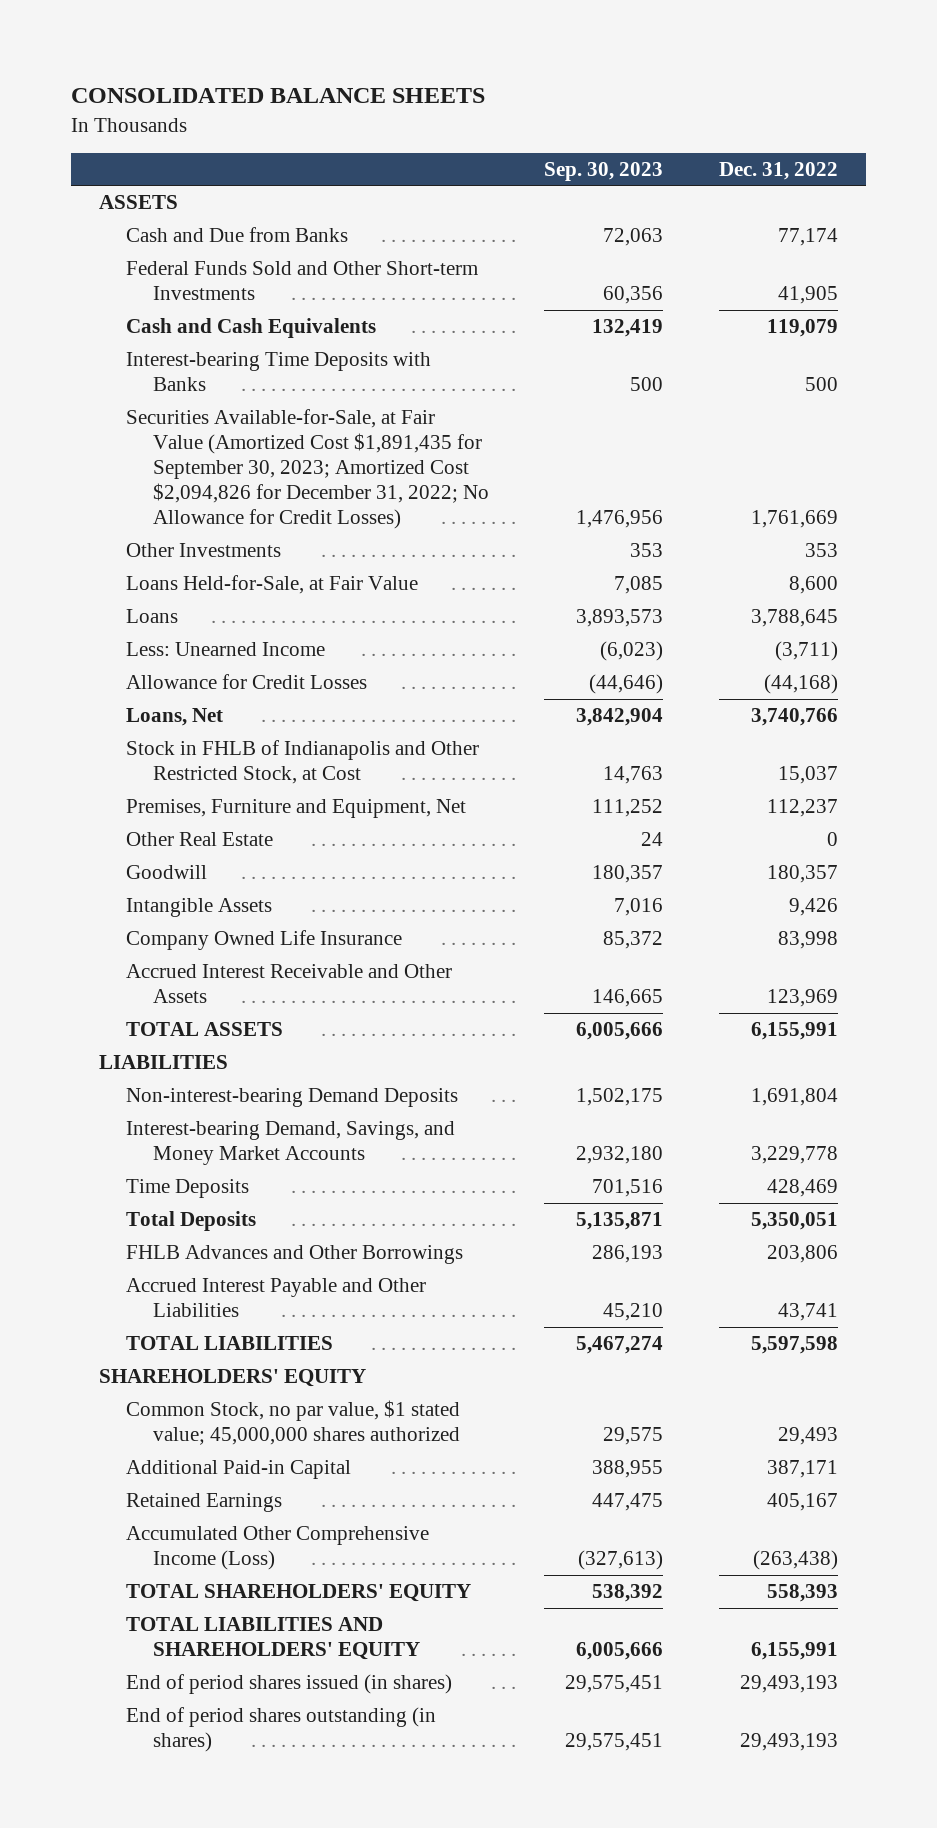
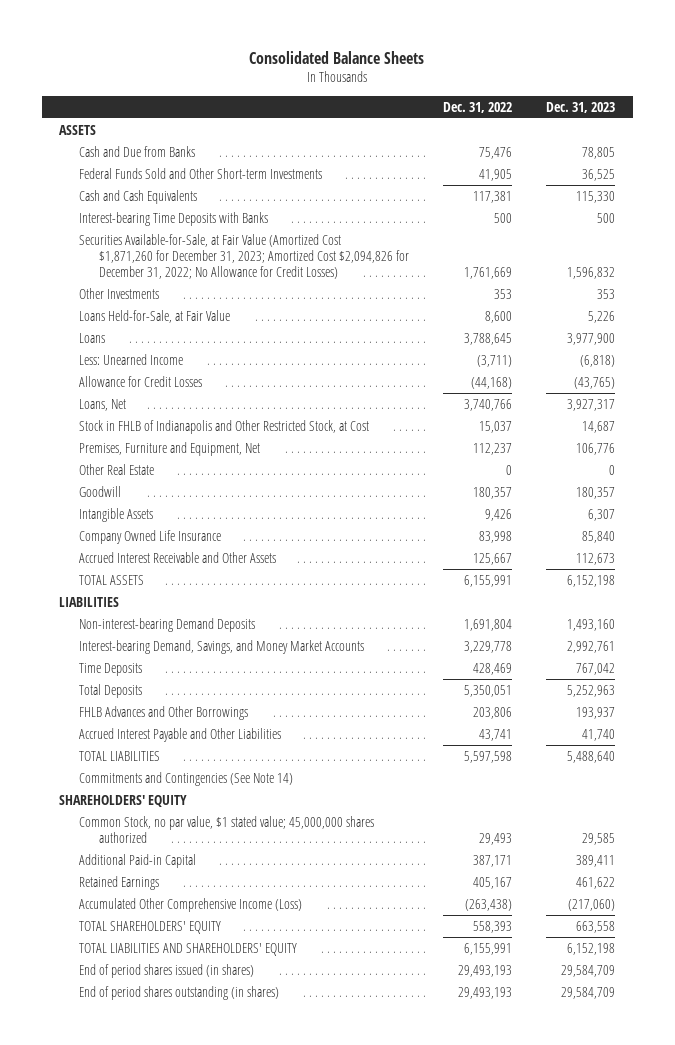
- CONSOLIDATED BALANCE SHEETS
+ Consolidated Balance Sheets
- | Sep. 30, 2023 | Dec. 31, 2022
+ | Dec. 31, 2022 | Dec. 31, 2023
- Cash and Due from Banks | 72,063 | 77,174
+ Cash and Due from Banks | 75,476 | 78,805
- Cash and Cash Equivalents | 132,419 | 119,079
+ Cash and Cash Equivalents | 117,381 | 115,330
- Securities Available-for-Sale, at Fair Value (Amortized Cost $1,891,435 for September 30, 2023; Amortized Cost $2,094,826 for December 31, 2022; No Allowance for Credit Losses) | 1,476,956 | 1,761,669
+ Securities Available-for-Sale, at Fair Value (Amortized Cost $1,871,260 for December 31, 2023; Amortized Cost $2,094,826 for December 31, 2022; No Allowance for Credit Losses) | 1,761,669 | 1,596,832
- Accrued Interest Receivable and Other Assets | 146,665 | 123,969
+ Accrued Interest Receivable and Other Assets | 125,667 | 112,673
+ Commitments and Contingencies (See Note 14)

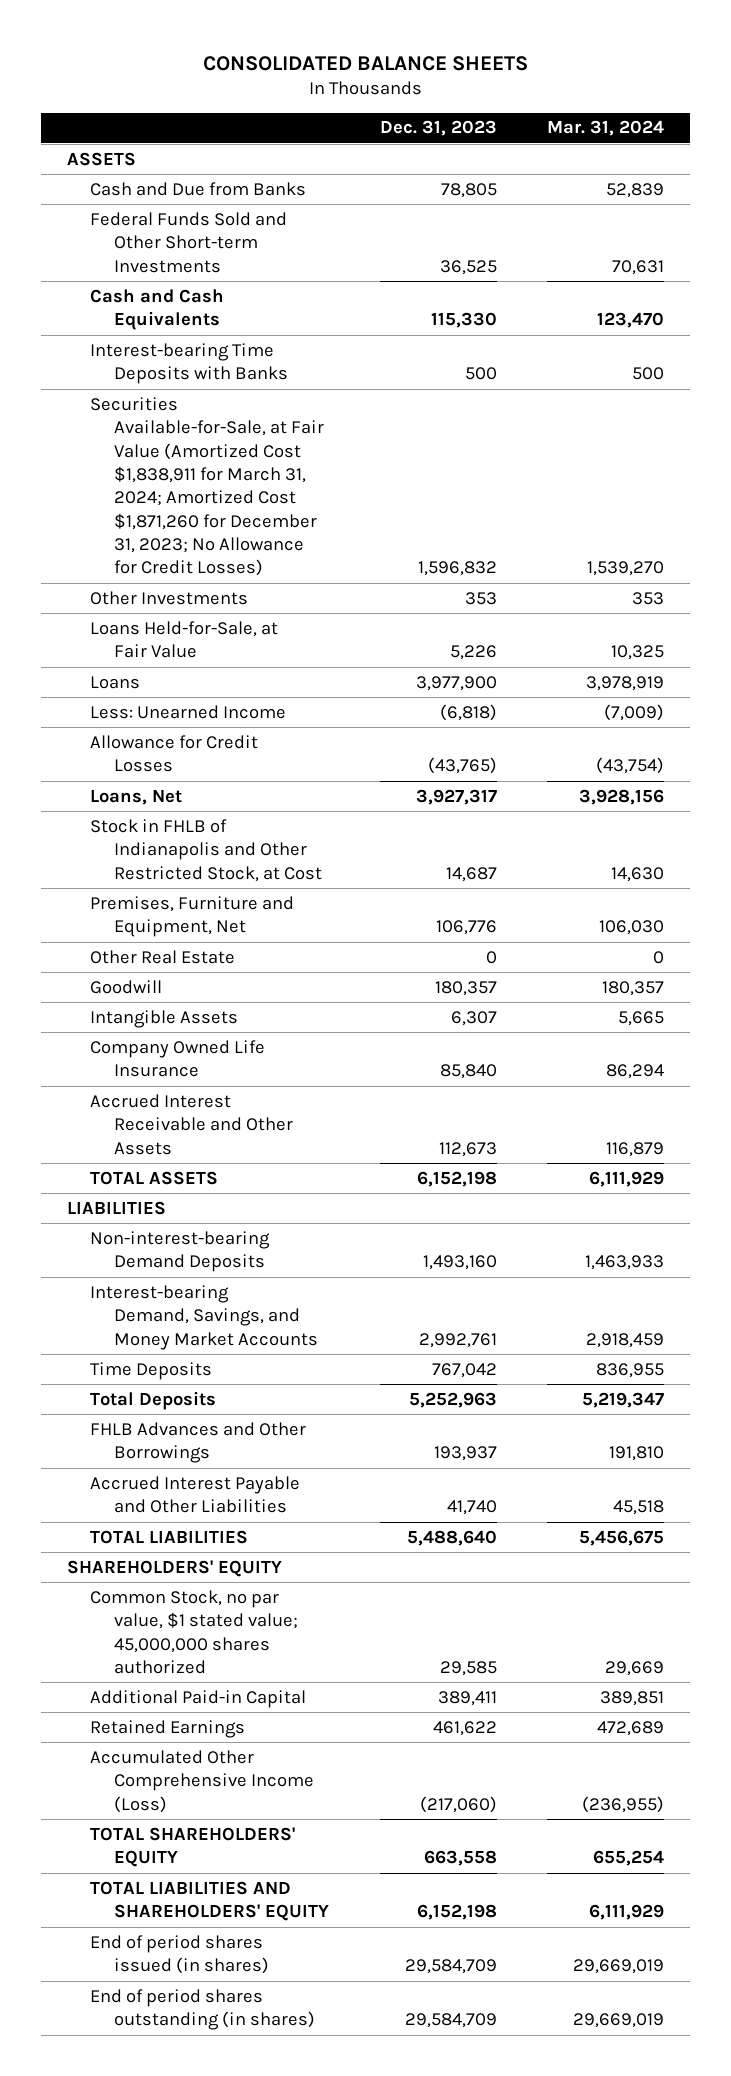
- Consolidated Balance Sheets
+ CONSOLIDATED BALANCE SHEETS
- | Dec. 31, 2022 | Dec. 31, 2023
+ | Dec. 31, 2023 | Mar. 31, 2024
- Securities Available-for-Sale, at Fair Value (Amortized Cost $1,871,260 for December 31, 2023; Amortized Cost $2,094,826 for December 31, 2022; No Allowance for Credit Losses) | 1,761,669 | 1,596,832
+ Securities Available-for-Sale, at Fair Value (Amortized Cost $1,838,911 for March 31, 2024; Amortized Cost $1,871,260 for December 31, 2023; No Allowance for Credit Losses) | 1,596,832 | 1,539,270
- Commitments and Contingencies (See Note 14)

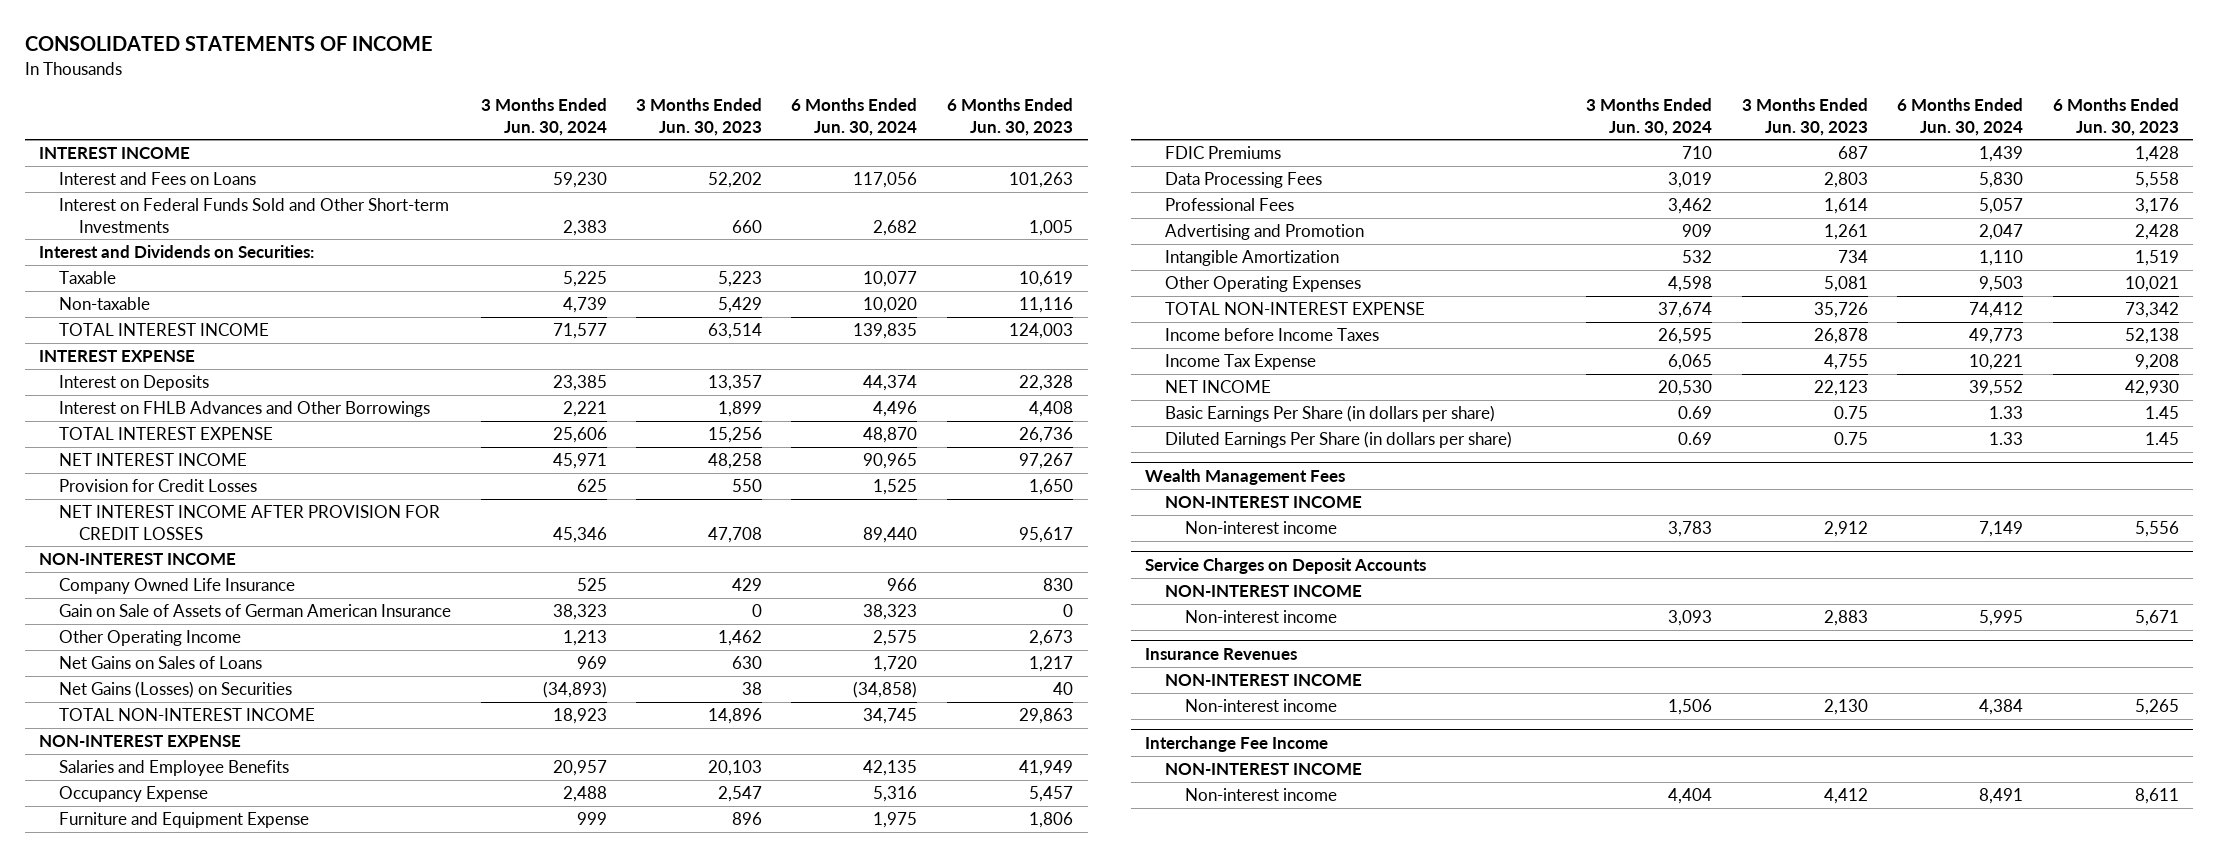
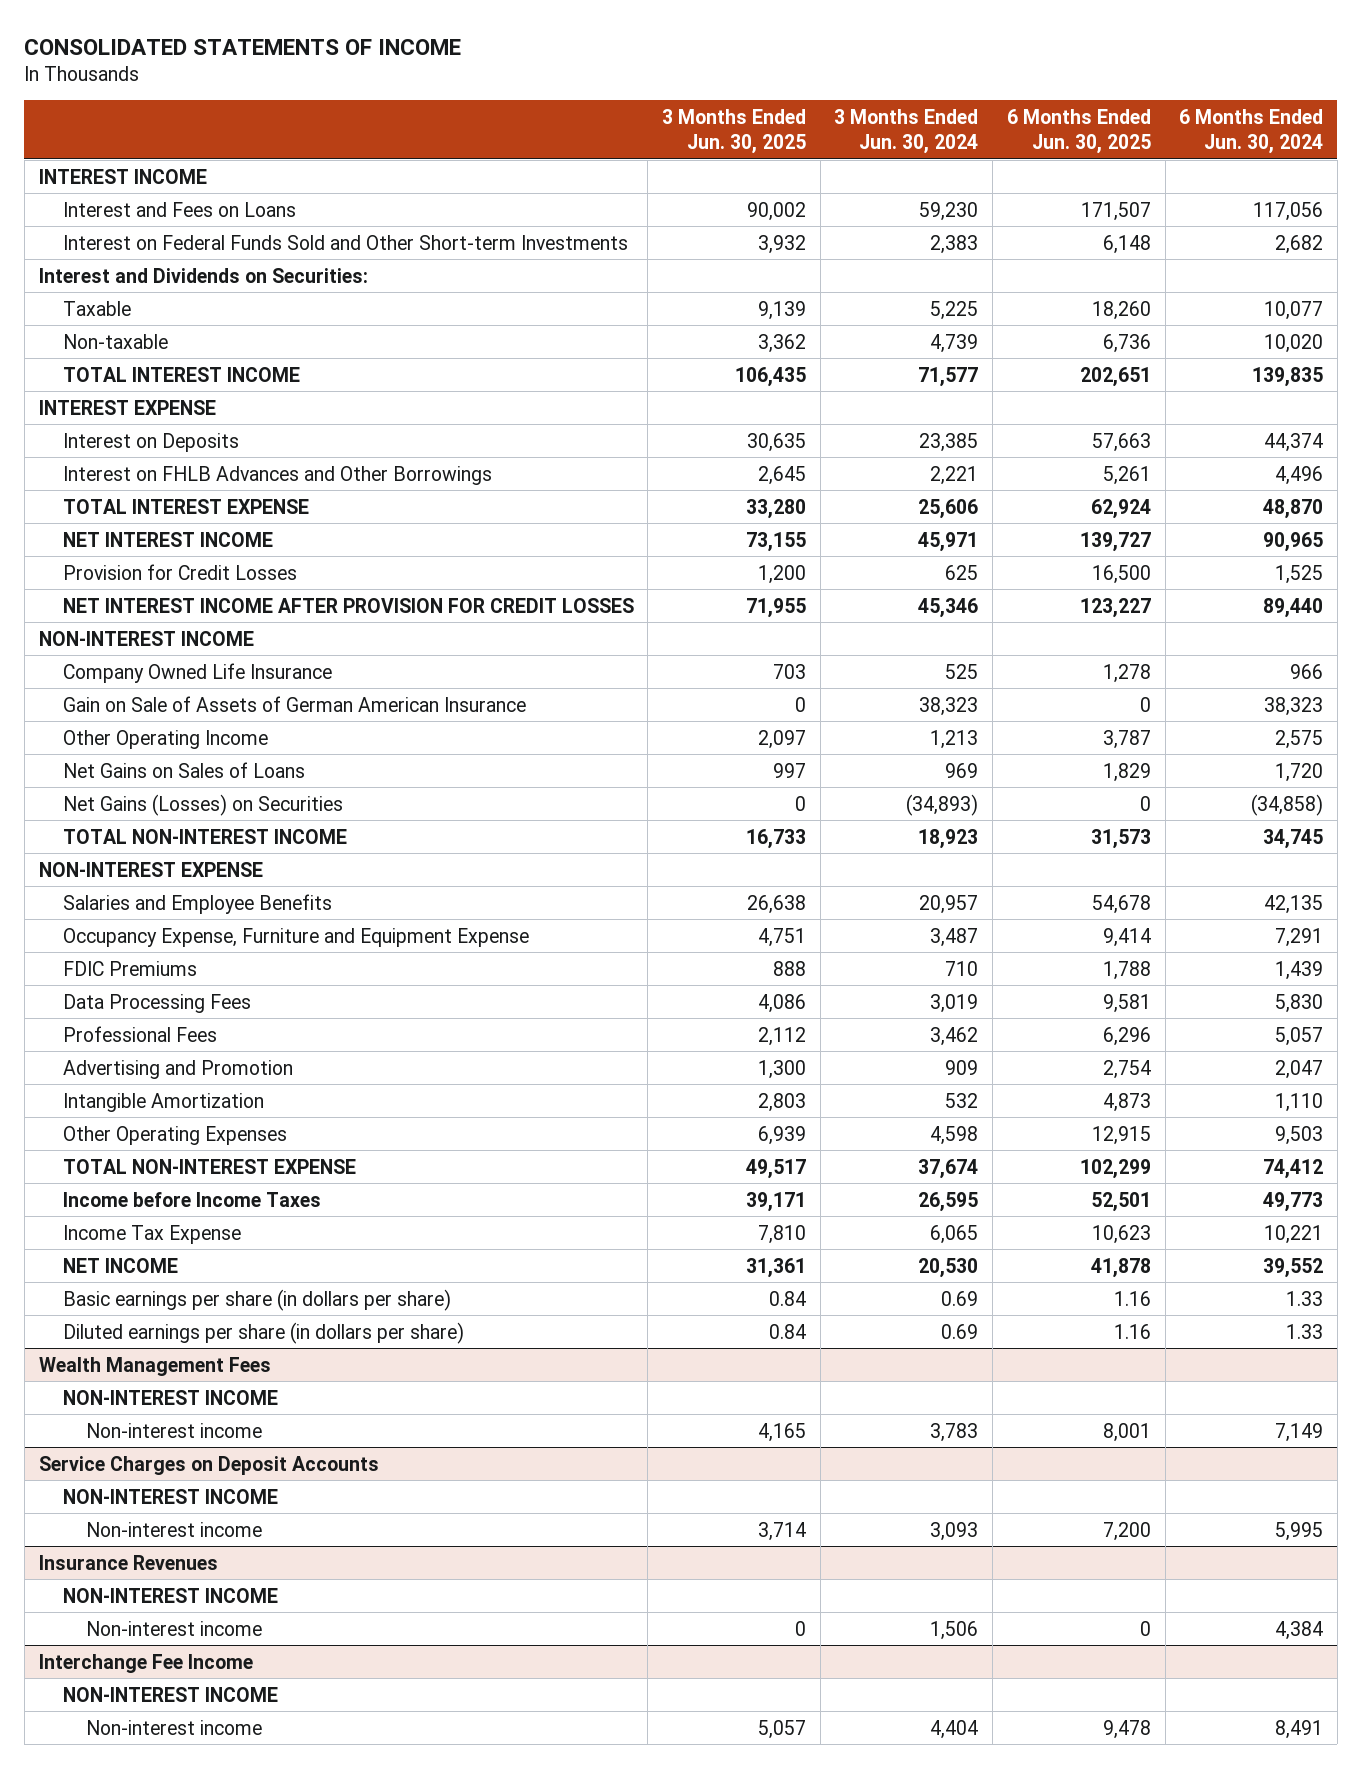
- | 3 Months Ended Jun. 30, 2024 | 3 Months Ended Jun. 30, 2023 | 6 Months Ended Jun. 30, 2024 | 6 Months Ended Jun. 30, 2023
+ | 3 Months Ended Jun. 30, 2025 | 3 Months Ended Jun. 30, 2024 | 6 Months Ended Jun. 30, 2025 | 6 Months Ended Jun. 30, 2024
- Occupancy Expense | 2,488 | 2,547 | 5,316 | 5,457
- Furniture and Equipment Expense | 999 | 896 | 1,975 | 1,806
+ Occupancy Expense, Furniture and Equipment Expense | 4,751 | 3,487 | 9,414 | 7,291
- Basic Earnings Per Share (in dollars per share) | 0.69 | 0.75 | 1.33 | 1.45
- Diluted Earnings Per Share (in dollars per share) | 0.69 | 0.75 | 1.33 | 1.45
+ Basic earnings per share (in dollars per share) | 0.84 | 0.69 | 1.16 | 1.33
+ Diluted earnings per share (in dollars per share) | 0.84 | 0.69 | 1.16 | 1.33

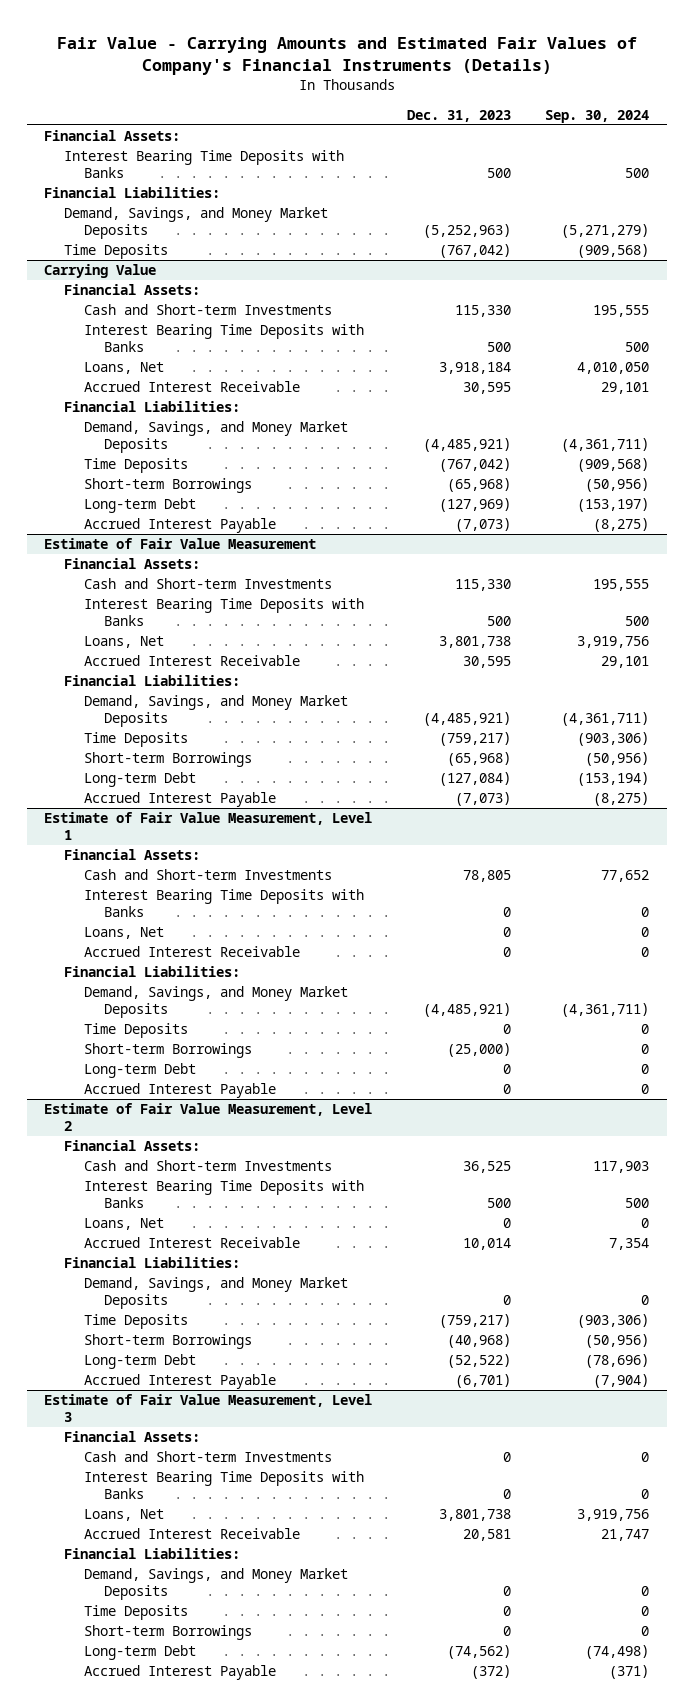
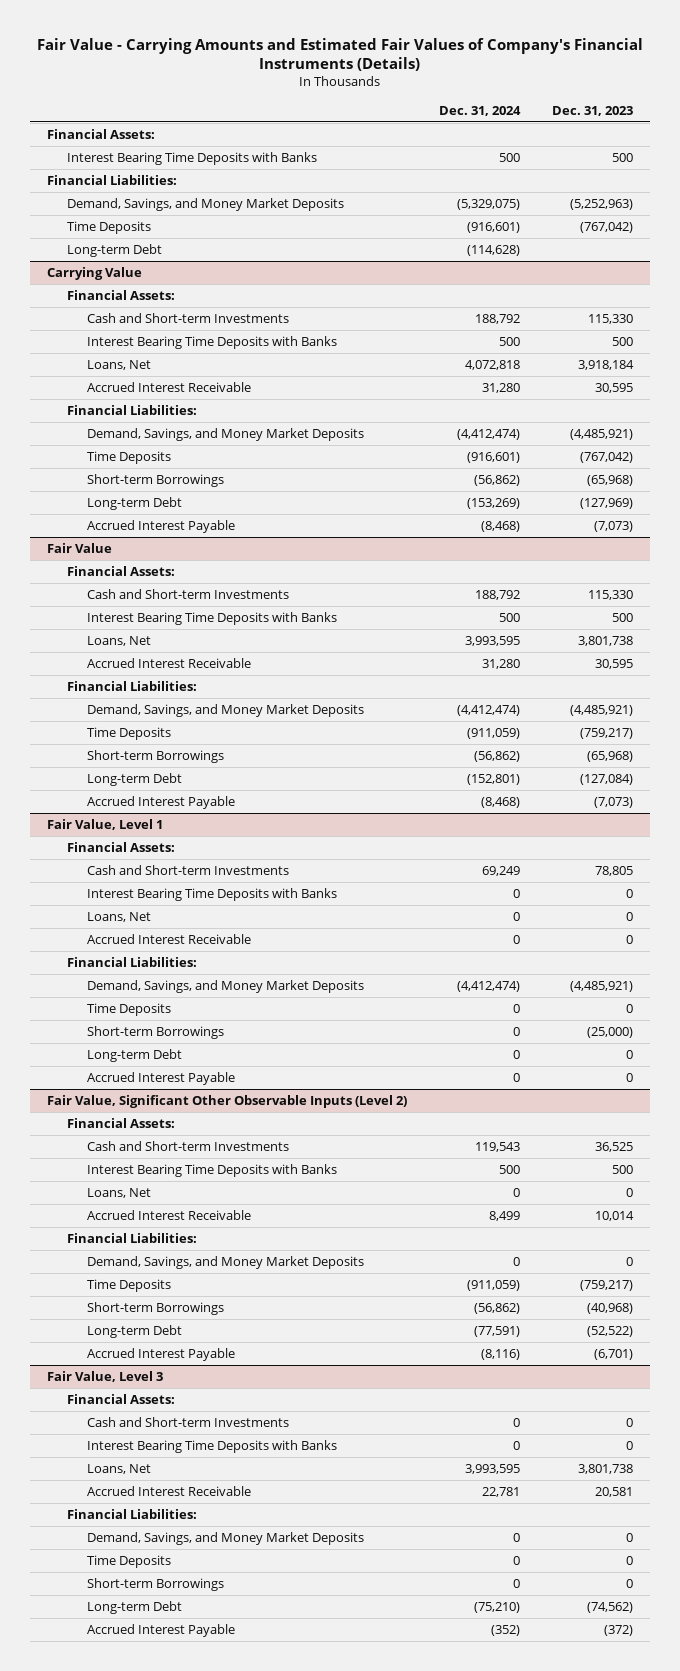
- | Dec. 31, 2023 | Sep. 30, 2024
+ | Dec. 31, 2024 | Dec. 31, 2023
+ Long-term Debt | (114,628) |
- Estimate of Fair Value Measurement
+ Fair Value
- Estimate of Fair Value Measurement, Level 1
+ Fair Value, Level 1
- Estimate of Fair Value Measurement, Level 2
+ Fair Value, Significant Other Observable Inputs (Level 2)
- Estimate of Fair Value Measurement, Level 3
+ Fair Value, Level 3

